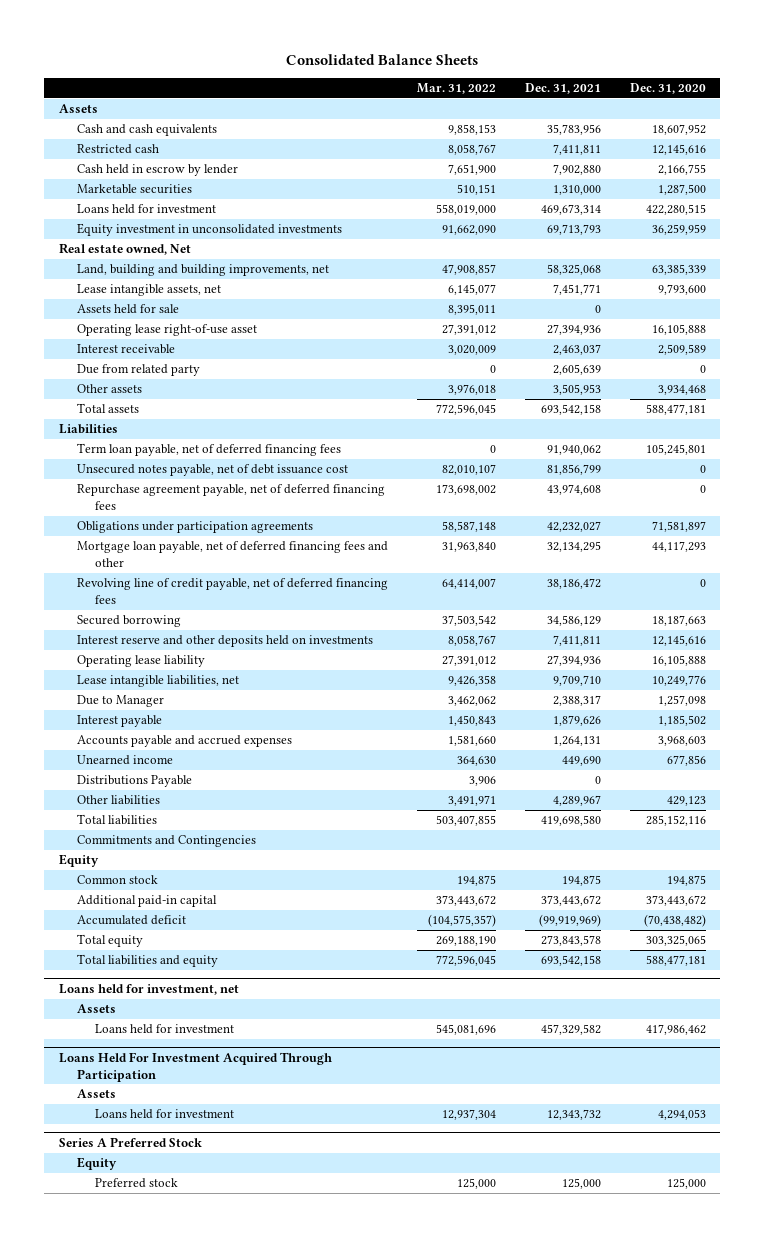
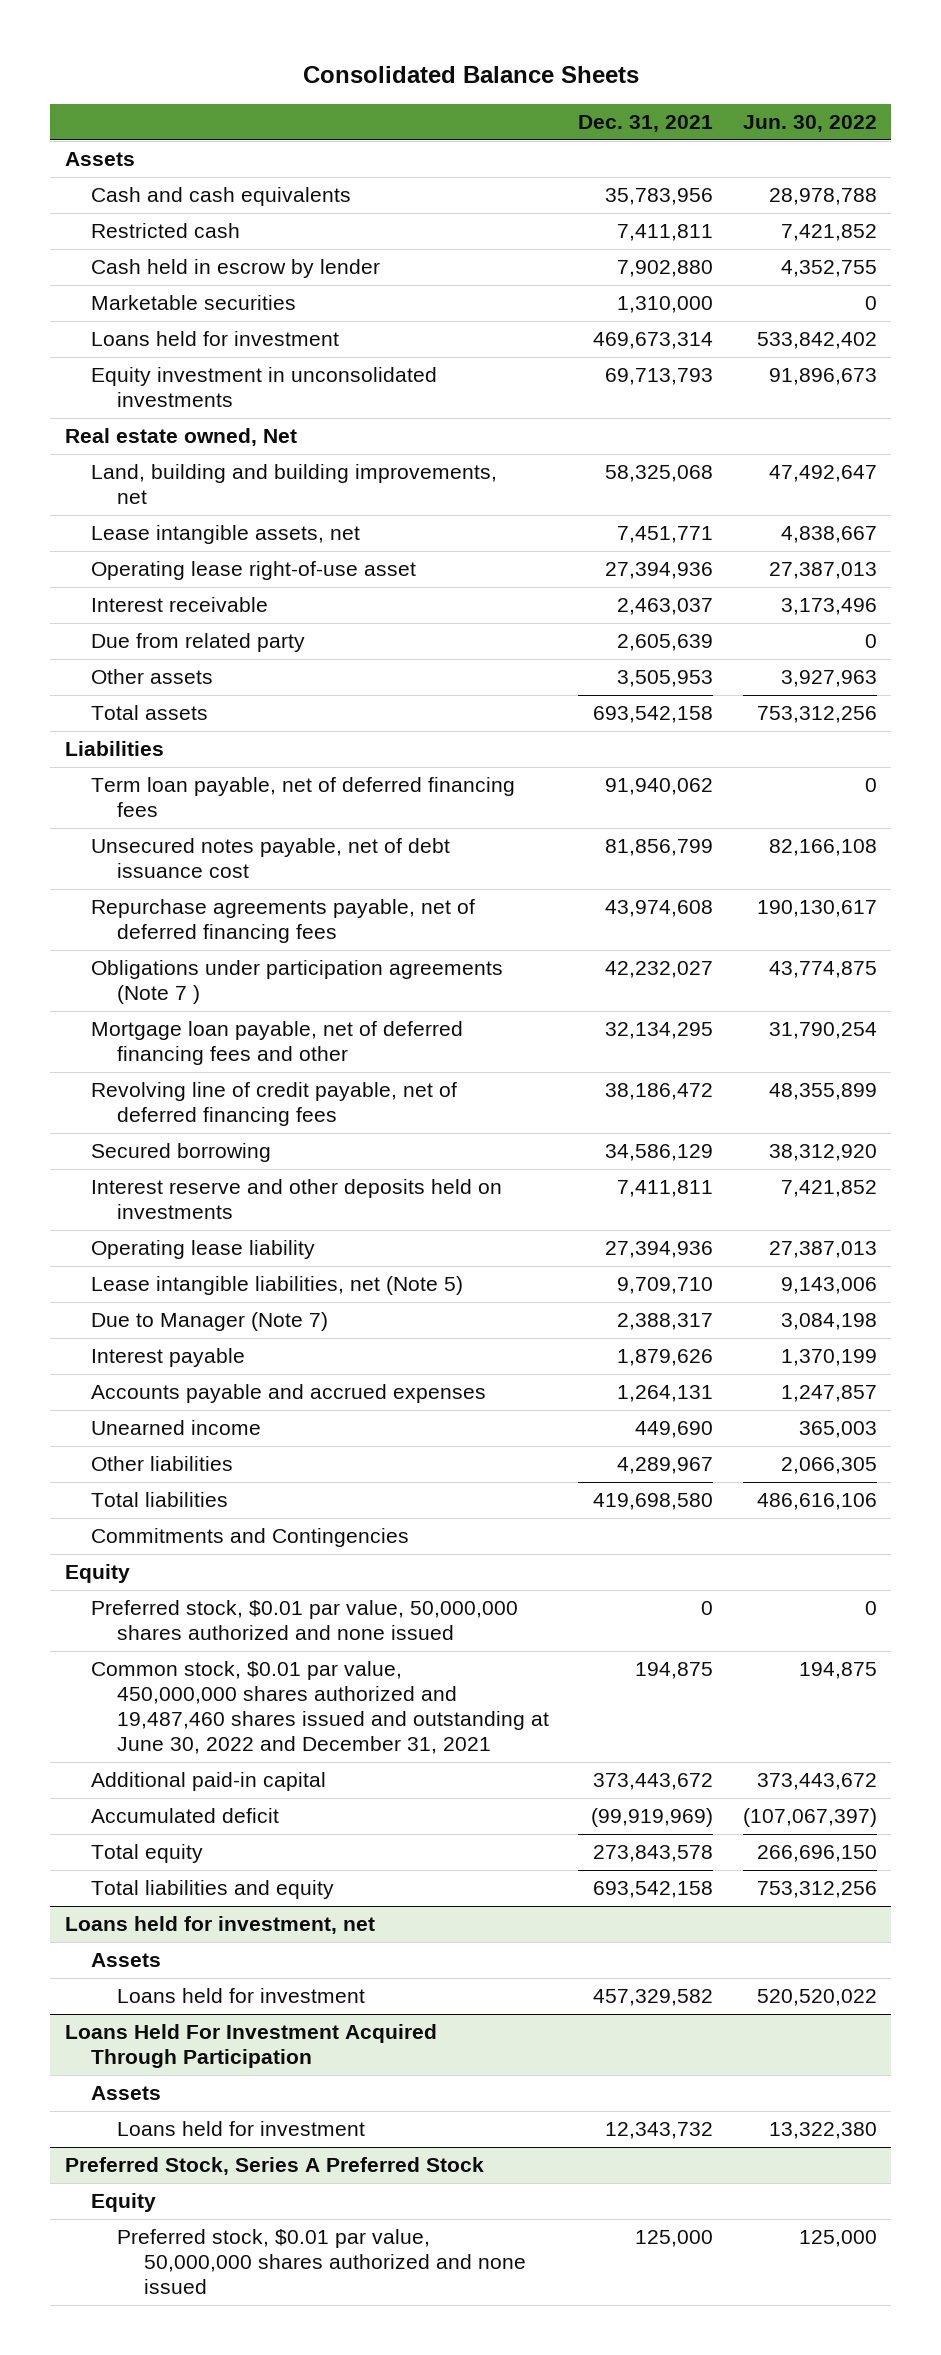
- | Mar. 31, 2022 | Dec. 31, 2021 | Dec. 31, 2020
+ | Dec. 31, 2021 | Jun. 30, 2022
- Assets held for sale | 8,395,011 | 0 |
- Repurchase agreement payable, net of deferred financing fees | 173,698,002 | 43,974,608 | 0
- Obligations under participation agreements | 58,587,148 | 42,232,027 | 71,581,897
+ Repurchase agreements payable, net of deferred financing fees | 43,974,608 | 190,130,617
+ Obligations under participation agreements (Note 7 ) | 42,232,027 | 43,774,875
- Lease intangible liabilities, net | 9,426,358 | 9,709,710 | 10,249,776
- Due to Manager | 3,462,062 | 2,388,317 | 1,257,098
+ Lease intangible liabilities, net (Note 5) | 9,709,710 | 9,143,006
+ Due to Manager (Note 7) | 2,388,317 | 3,084,198
- Distributions Payable | 3,906 | 0 |
- Common stock | 194,875 | 194,875 | 194,875
+ Preferred stock, $0.01 par value, 50,000,000 shares authorized and none issued | 0 | 0
+ Common stock, $0.01 par value, 450,000,000 shares authorized and 19,487,460 shares issued and outstanding at June 30, 2022 and December 31, 2021 | 194,875 | 194,875
- Series A Preferred Stock
+ Preferred Stock, Series A Preferred Stock
- Preferred stock | 125,000 | 125,000 | 125,000
+ Preferred stock, $0.01 par value, 50,000,000 shares authorized and none issued | 125,000 | 125,000

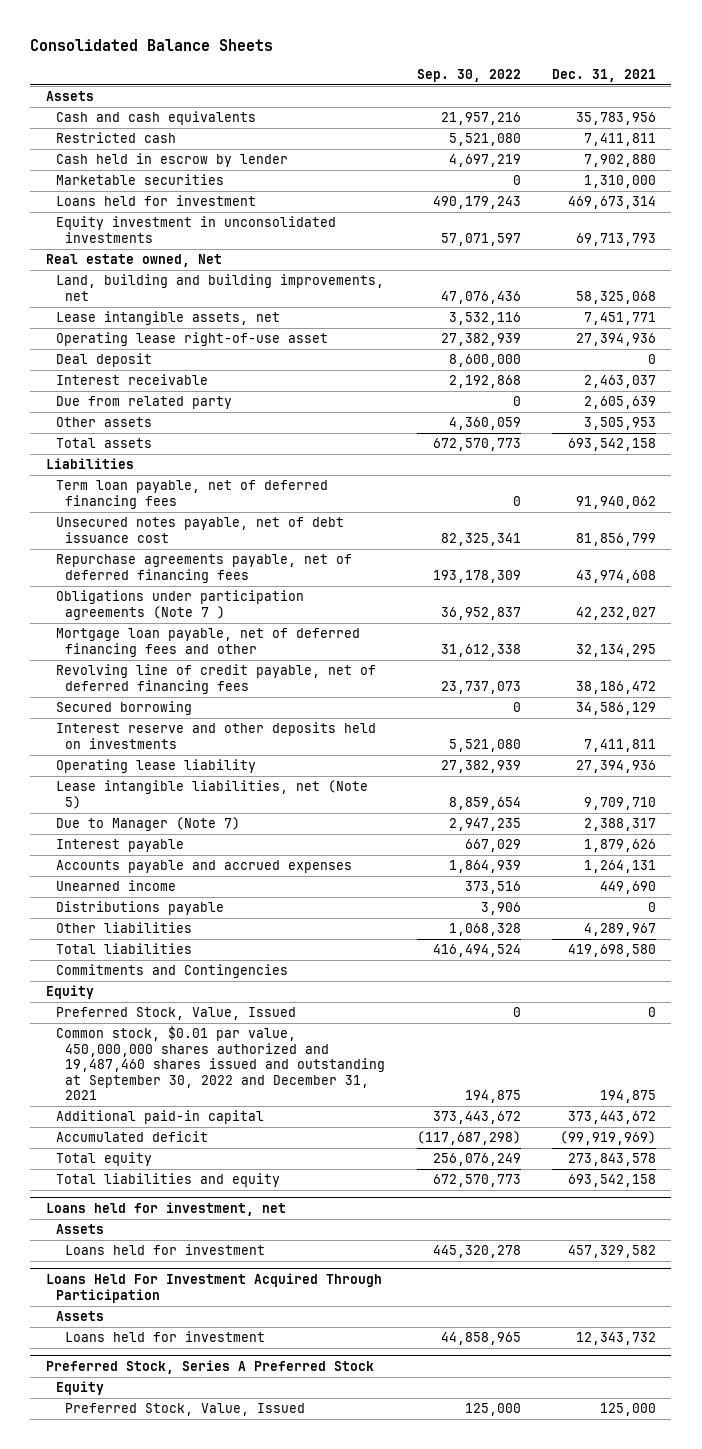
- | Dec. 31, 2021 | Jun. 30, 2022
+ | Sep. 30, 2022 | Dec. 31, 2021
+ Deal deposit | 8,600,000 | 0
+ Distributions payable | 3,906 | 0
- Preferred stock, $0.01 par value, 50,000,000 shares authorized and none issued | 0 | 0
- Common stock, $0.01 par value, 450,000,000 shares authorized and 19,487,460 shares issued and outstanding at June 30, 2022 and December 31, 2021 | 194,875 | 194,875
+ Preferred Stock, Value, Issued | 0 | 0
+ Common stock, $0.01 par value, 450,000,000 shares authorized and 19,487,460 shares issued and outstanding at September 30, 2022 and December 31, 2021 | 194,875 | 194,875
@ Preferred Stock, Series A Preferred Stock
- Preferred stock, $0.01 par value, 50,000,000 shares authorized and none issued | 125,000 | 125,000
+ Preferred Stock, Value, Issued | 125,000 | 125,000

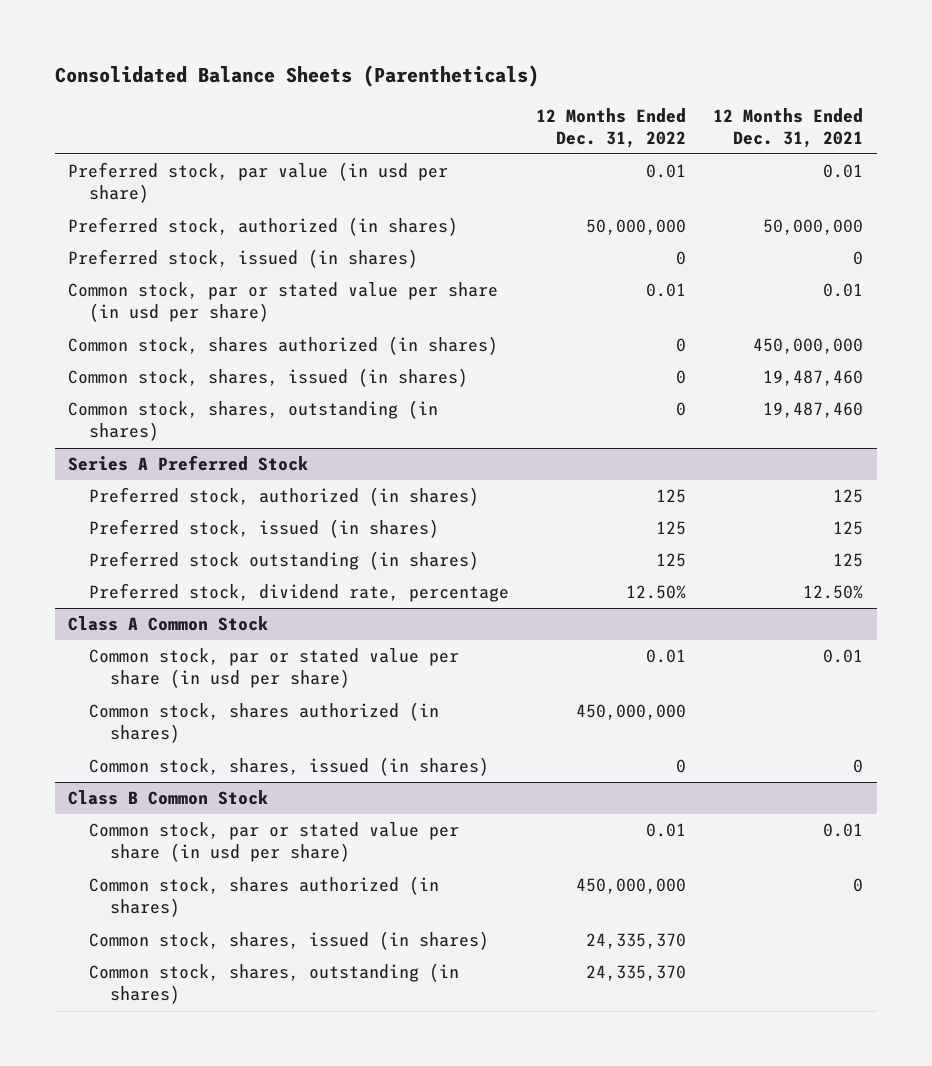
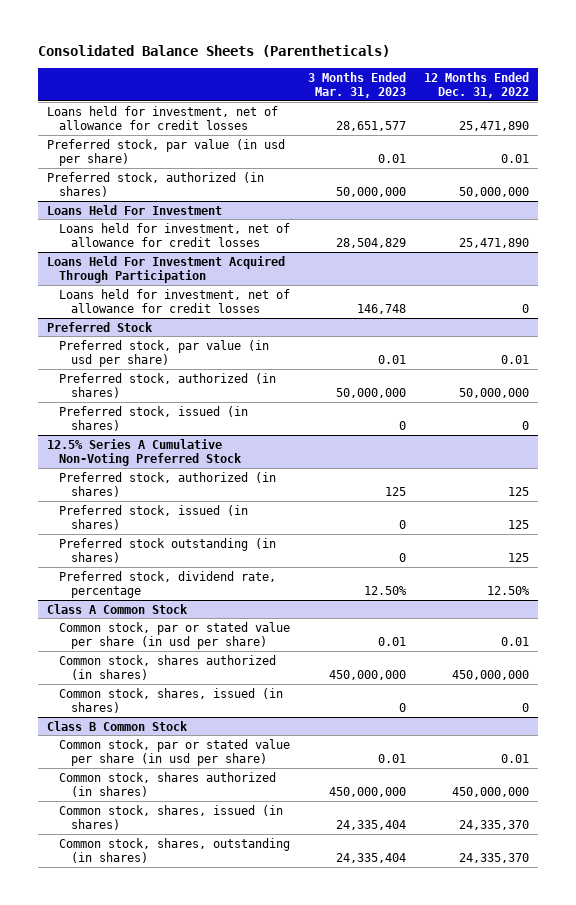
- | 12 Months Ended Dec. 31, 2022 | 12 Months Ended Dec. 31, 2021
+ | 3 Months Ended Mar. 31, 2023 | 12 Months Ended Dec. 31, 2022
+ Loans held for investment, net of allowance for credit losses | 28,651,577 | 25,471,890
+ Loans Held For Investment
+ Loans held for investment, net of allowance for credit losses | 28,504,829 | 25,471,890
+ Loans Held For Investment Acquired Through Participation
+ Loans held for investment, net of allowance for credit losses | 146,748 | 0
+ Preferred Stock
+ Preferred stock, par value (in usd per share) | 0.01 | 0.01
+ Preferred stock, authorized (in shares) | 50,000,000 | 50,000,000
- Common stock, par or stated value per share (in usd per share) | 0.01 | 0.01
- Common stock, shares authorized (in shares) | 0 | 450,000,000
- Common stock, shares, issued (in shares) | 0 | 19,487,460
- Common stock, shares, outstanding (in shares) | 0 | 19,487,460
- Series A Preferred Stock
+ 12.5% Series A Cumulative Non-Voting Preferred Stock

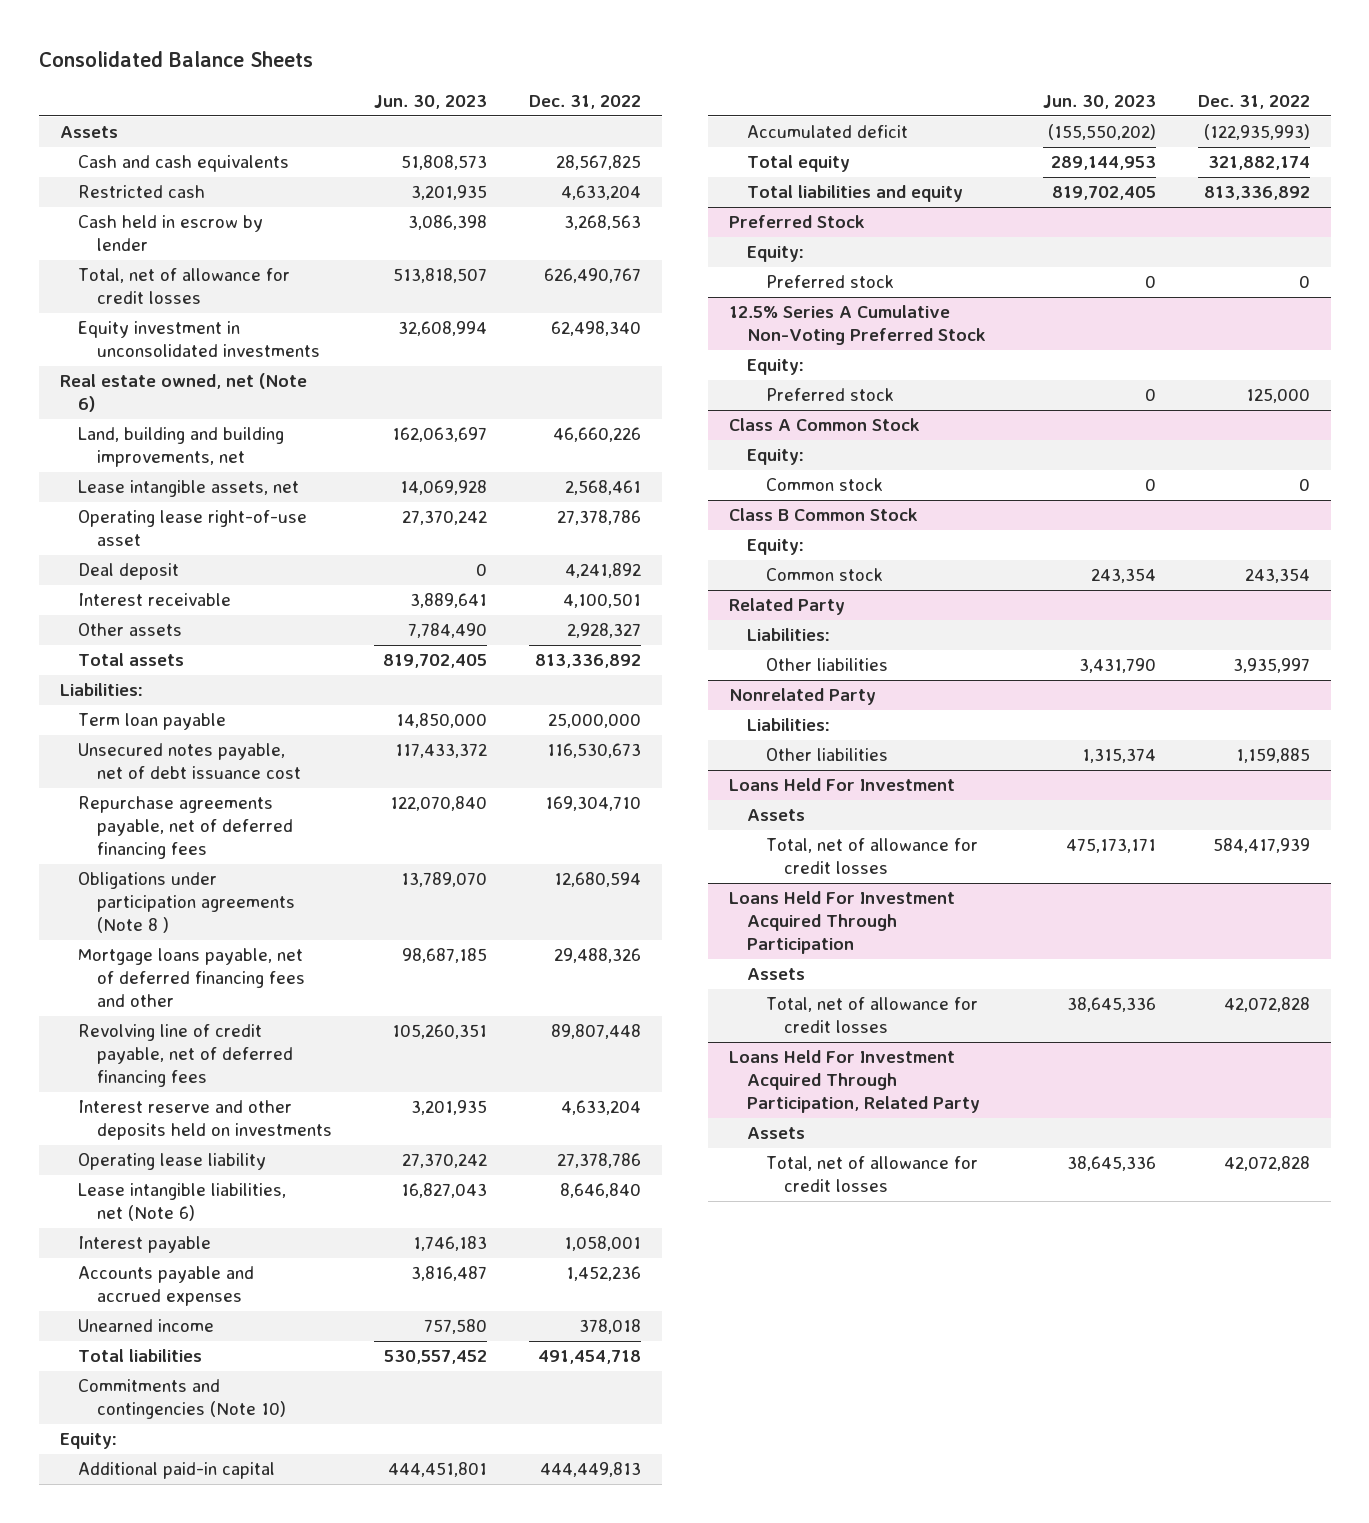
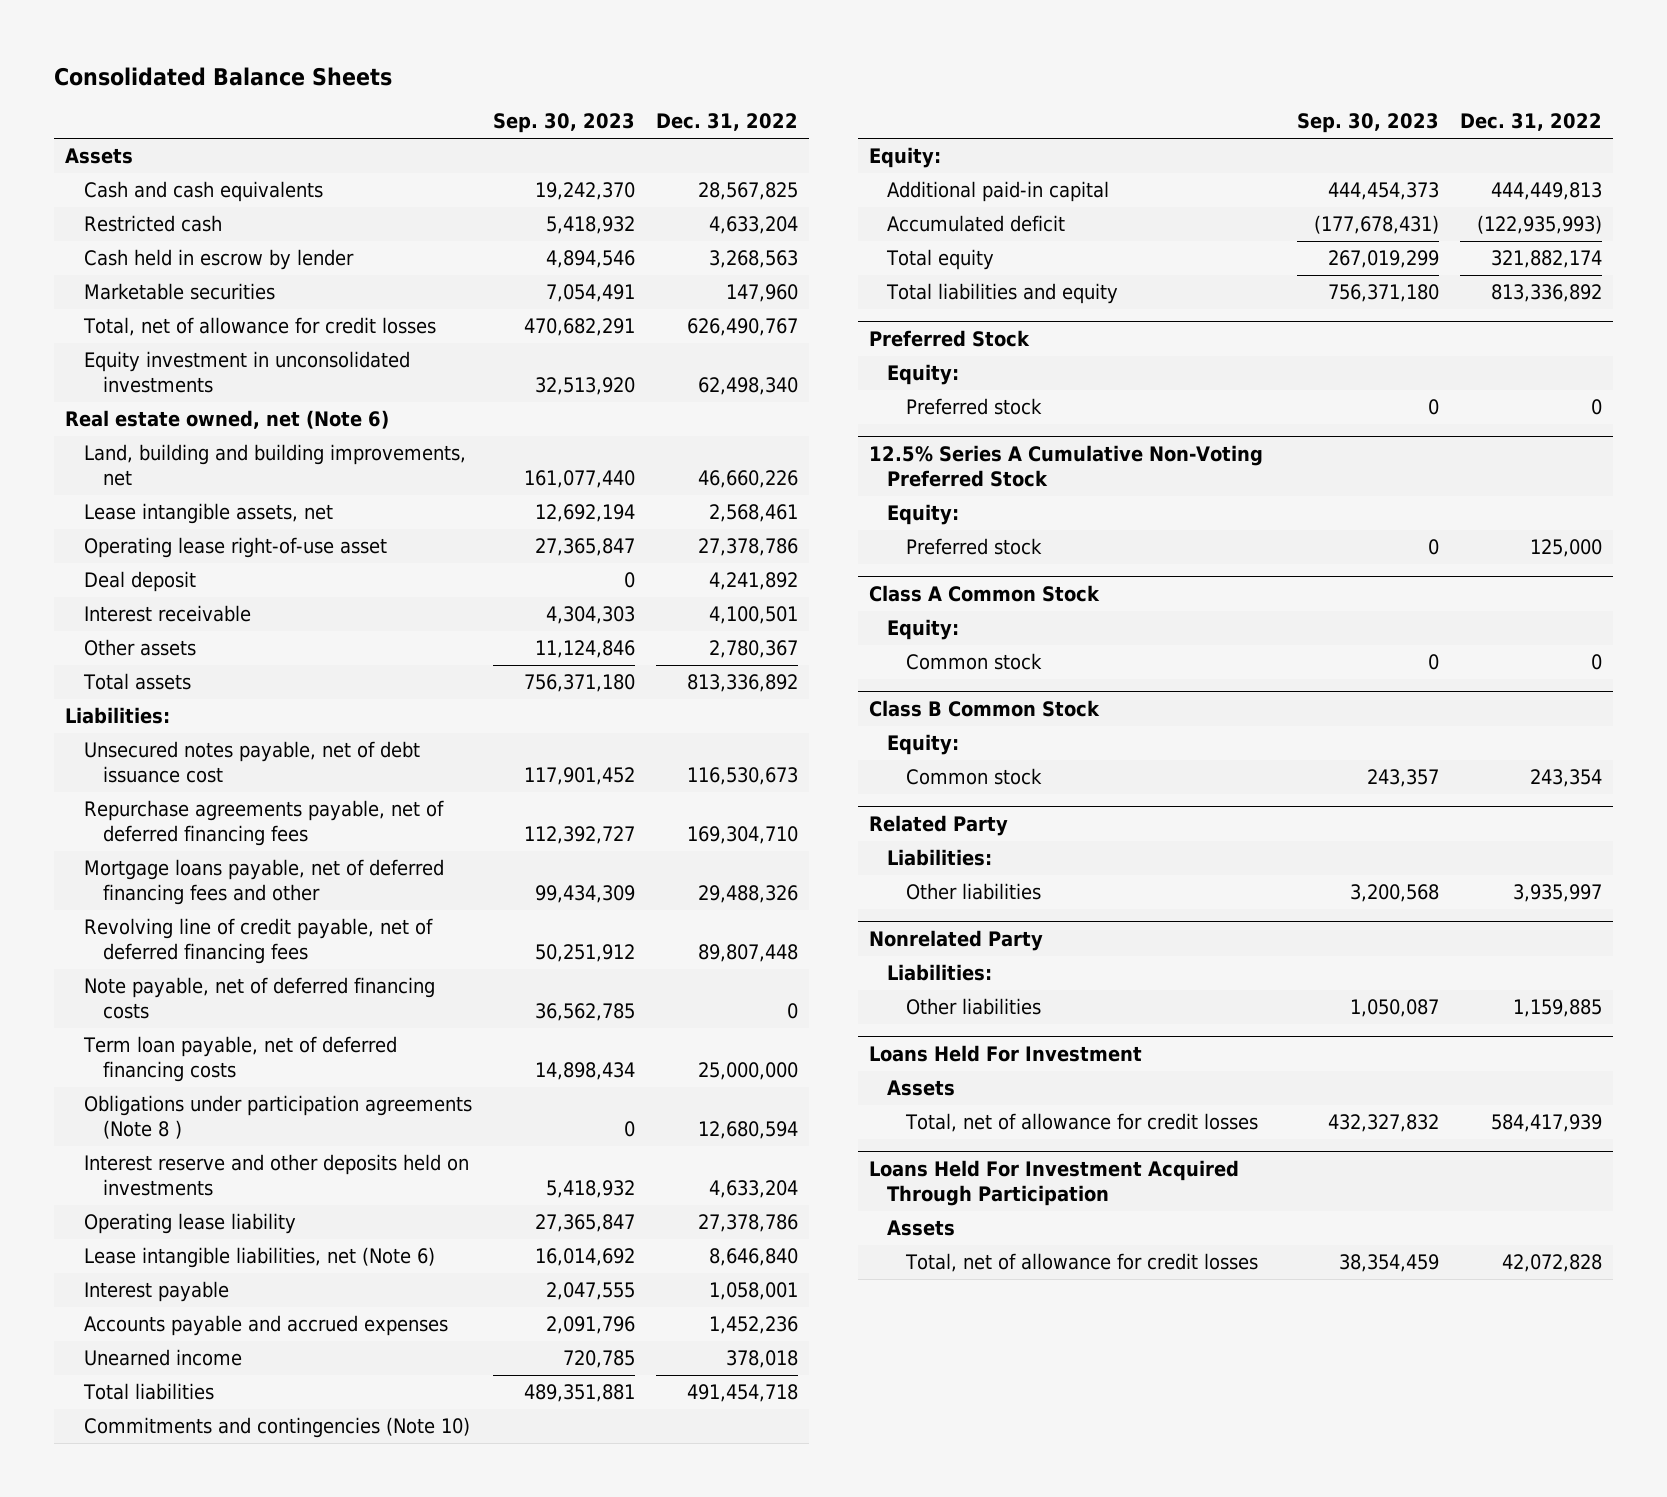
- | Jun. 30, 2023 | Dec. 31, 2022
+ | Sep. 30, 2023 | Dec. 31, 2022
+ Marketable securities | 7,054,491 | 147,960
- Other assets | 7,784,490 | 2,928,327
+ Other assets | 11,124,846 | 2,780,367
- Term loan payable | 14,850,000 | 25,000,000
+ Note payable, net of deferred financing costs | 36,562,785 | 0
+ Term loan payable, net of deferred financing costs | 14,898,434 | 25,000,000
moved down: Obligations under participation agreements (Note 8 ) | 0 | 12,680,594
- Loans Held For Investment Acquired Through Participation, Related Party
- Assets
- Total, net of allowance for credit losses | 38,645,336 | 42,072,828

